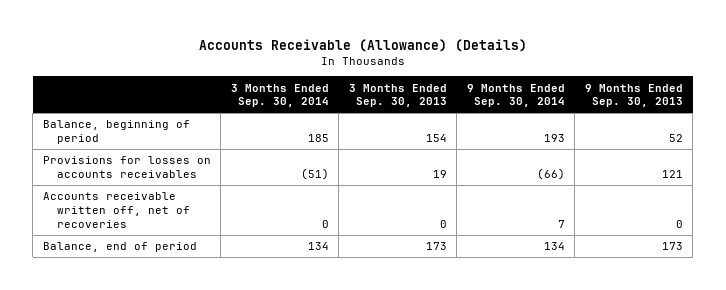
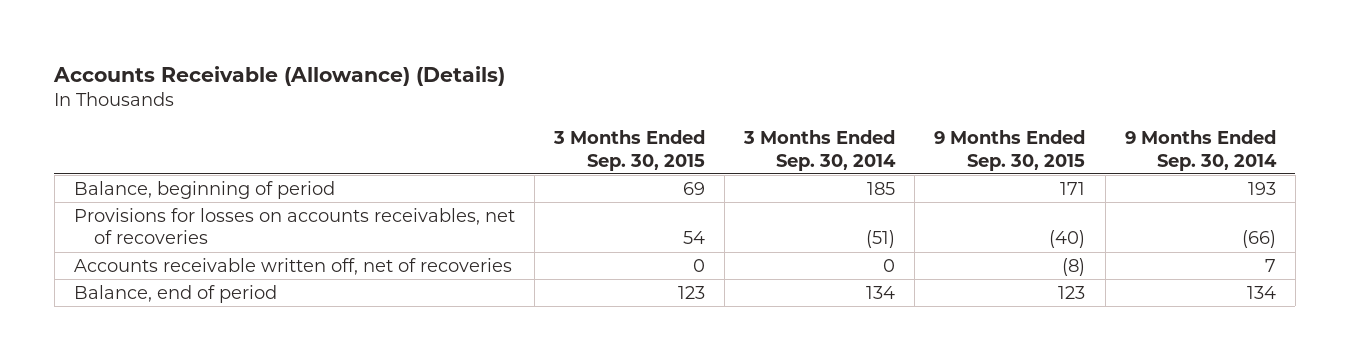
- | 3 Months Ended Sep. 30, 2014 | 3 Months Ended Sep. 30, 2013 | 9 Months Ended Sep. 30, 2014 | 9 Months Ended Sep. 30, 2013
+ | 3 Months Ended Sep. 30, 2015 | 3 Months Ended Sep. 30, 2014 | 9 Months Ended Sep. 30, 2015 | 9 Months Ended Sep. 30, 2014
- Provisions for losses on accounts receivables | (51) | 19 | (66) | 121
+ Provisions for losses on accounts receivables, net of recoveries | 54 | (51) | (40) | (66)

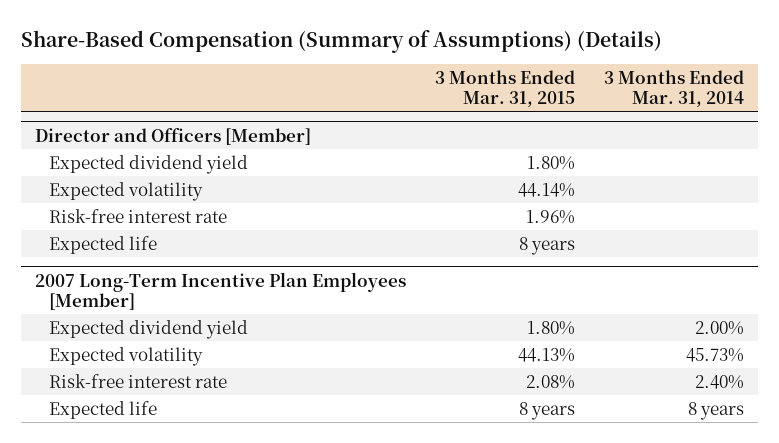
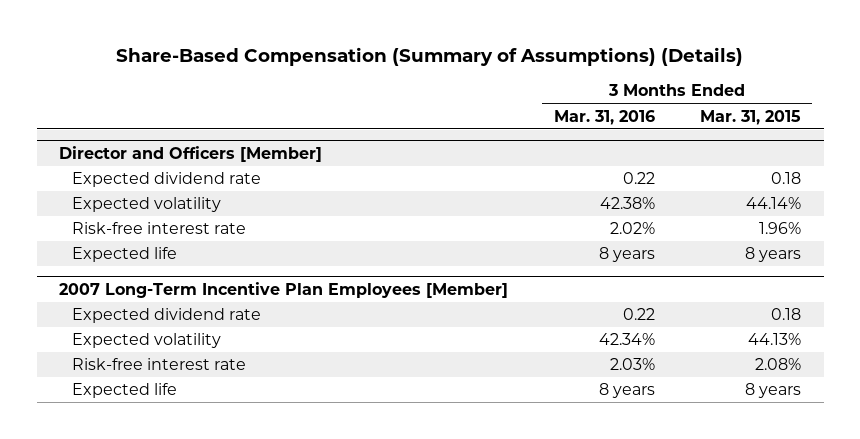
- | 3 Months Ended Mar. 31, 2015 | 3 Months Ended Mar. 31, 2014
+ | 3 Months Ended Mar. 31, 2016 | 3 Months Ended Mar. 31, 2015
@ Director and Officers [Member]
- Expected dividend yield | 1.80% |
+ Expected dividend rate | 0.22 | 0.18
@ 2007 Long-Term Incentive Plan Employees [Member]
- Expected dividend yield | 1.80% | 2.00%
+ Expected dividend rate | 0.22 | 0.18

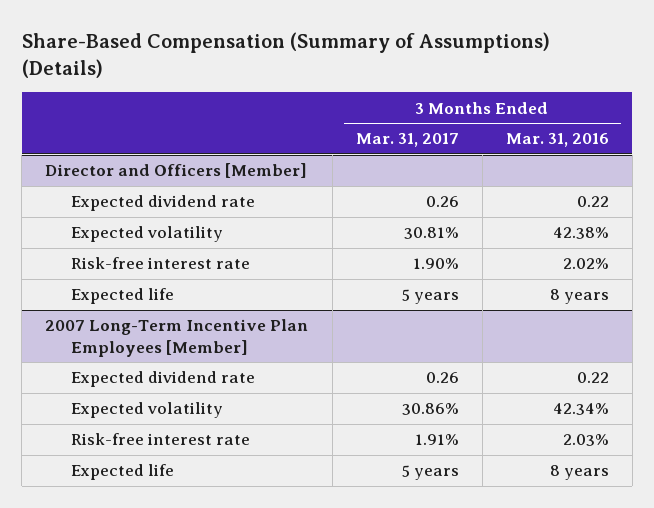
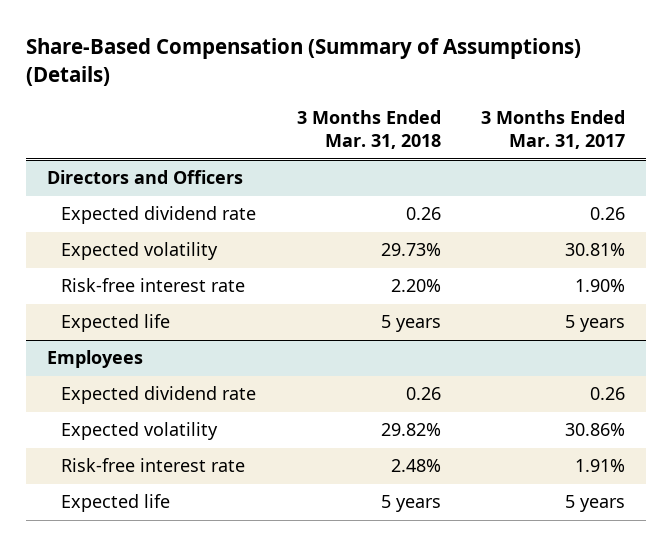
- | 3 Months Ended Mar. 31, 2017 | 3 Months Ended Mar. 31, 2016
+ | 3 Months Ended Mar. 31, 2018 | 3 Months Ended Mar. 31, 2017
- Director and Officers [Member]
+ Directors and Officers
- 2007 Long-Term Incentive Plan Employees [Member]
+ Employees

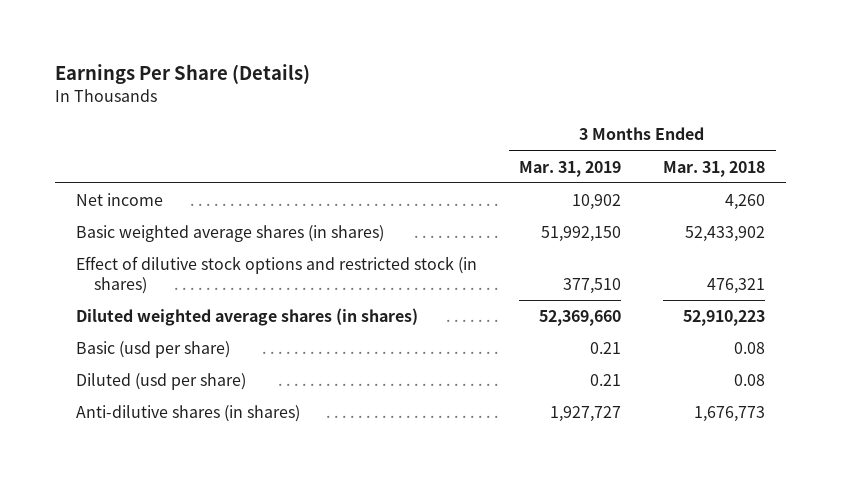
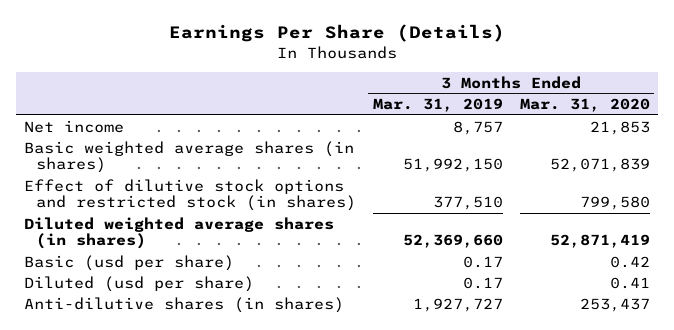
- | 3 Months Ended Mar. 31, 2019 | 3 Months Ended Mar. 31, 2018
+ | 3 Months Ended Mar. 31, 2019 | 3 Months Ended Mar. 31, 2020
- Net income | 10,902 | 4,260
+ Net income | 8,757 | 21,853
- Basic (usd per share) | 0.21 | 0.08
- Diluted (usd per share) | 0.21 | 0.08
+ Basic (usd per share) | 0.17 | 0.42
+ Diluted (usd per share) | 0.17 | 0.41

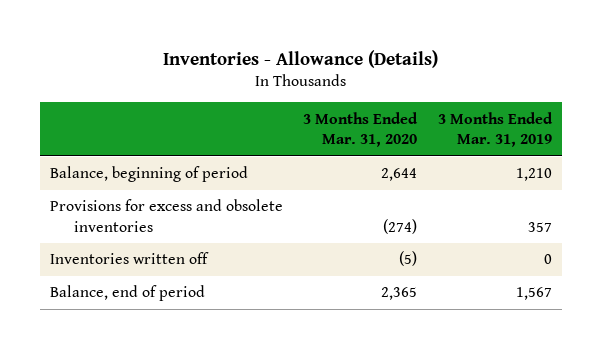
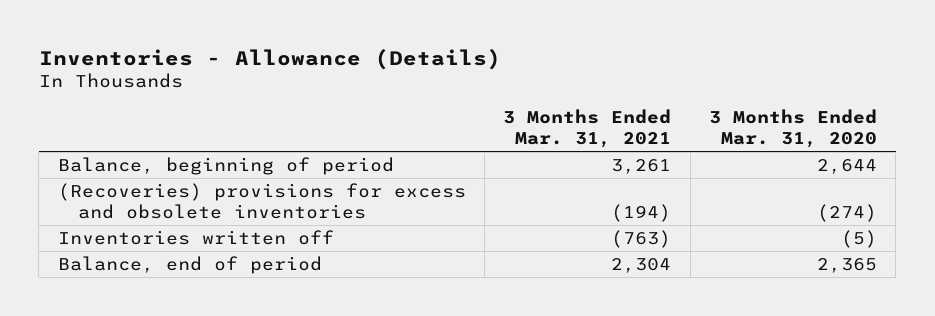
- | 3 Months Ended Mar. 31, 2020 | 3 Months Ended Mar. 31, 2019
+ | 3 Months Ended Mar. 31, 2021 | 3 Months Ended Mar. 31, 2020
- Provisions for excess and obsolete inventories | (274) | 357
+ (Recoveries) provisions for excess and obsolete inventories | (194) | (274)

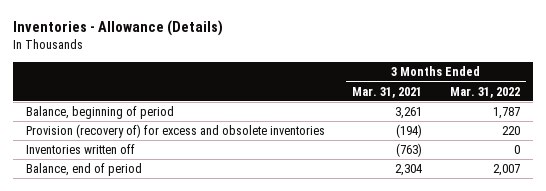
- | 3 Months Ended Mar. 31, 2021 | 3 Months Ended Mar. 31, 2020
+ | 3 Months Ended Mar. 31, 2021 | 3 Months Ended Mar. 31, 2022
- (Recoveries) provisions for excess and obsolete inventories | (194) | (274)
+ Provision (recovery of) for excess and obsolete inventories | (194) | 220

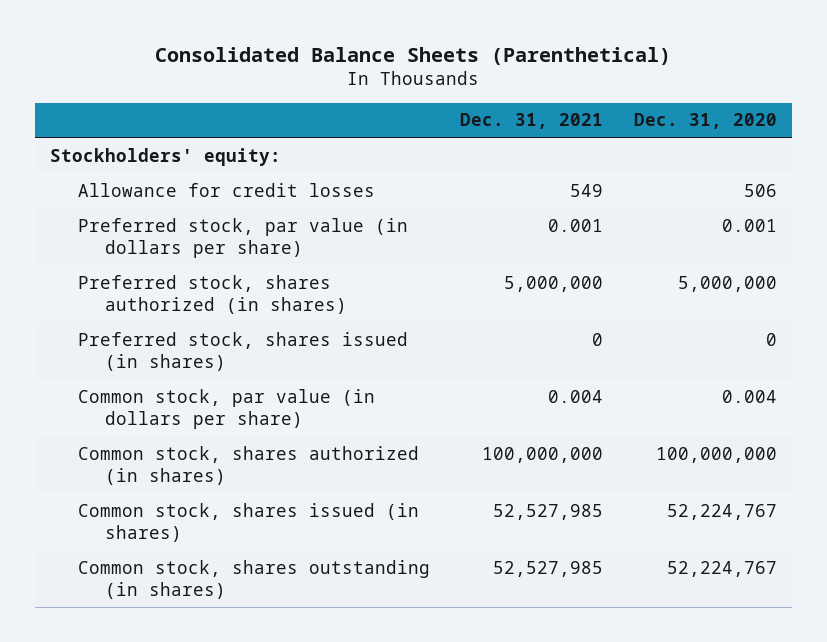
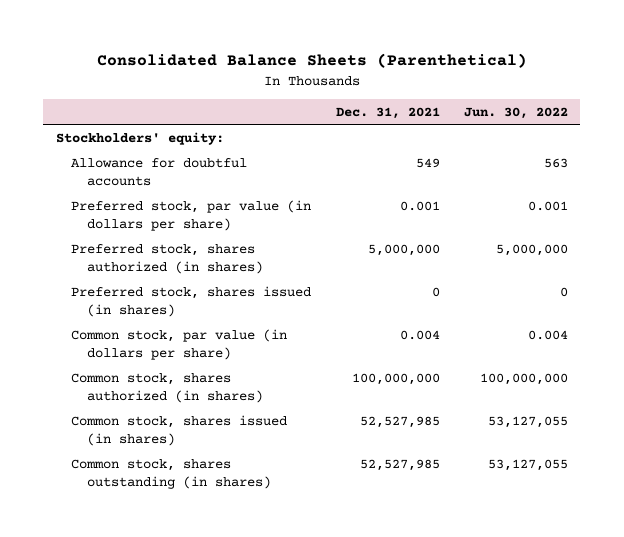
- | Dec. 31, 2021 | Dec. 31, 2020
+ | Dec. 31, 2021 | Jun. 30, 2022
- Allowance for credit losses | 549 | 506
+ Allowance for doubtful accounts | 549 | 563

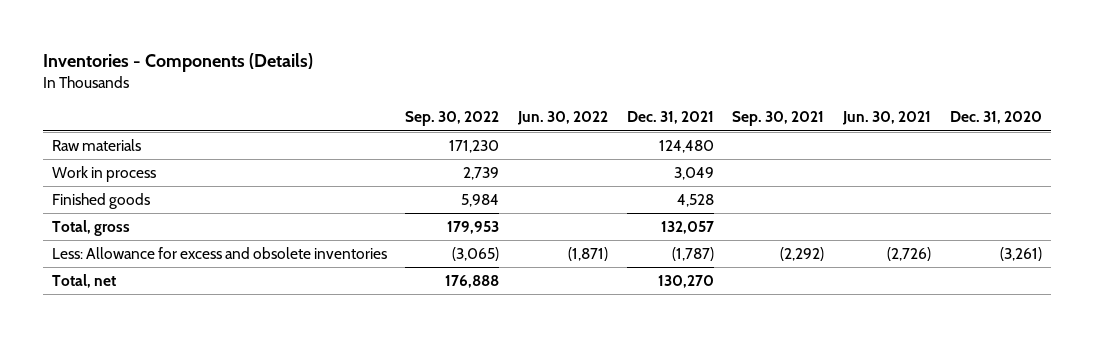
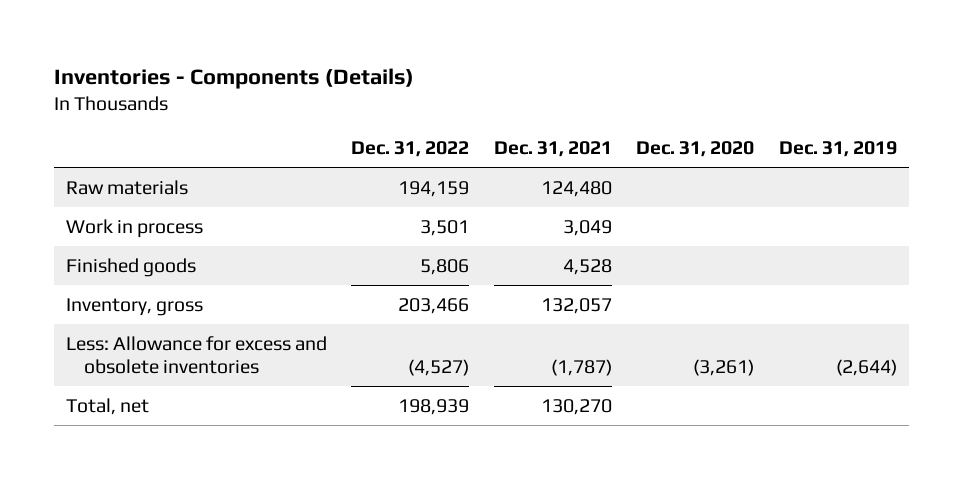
- | Sep. 30, 2022 | Jun. 30, 2022 | Dec. 31, 2021 | Sep. 30, 2021 | Jun. 30, 2021 | Dec. 31, 2020
+ | Dec. 31, 2022 | Dec. 31, 2021 | Dec. 31, 2020 | Dec. 31, 2019
- Total, gross | 179,953 | | 132,057 | | |
+ Inventory, gross | 203,466 | 132,057 | |

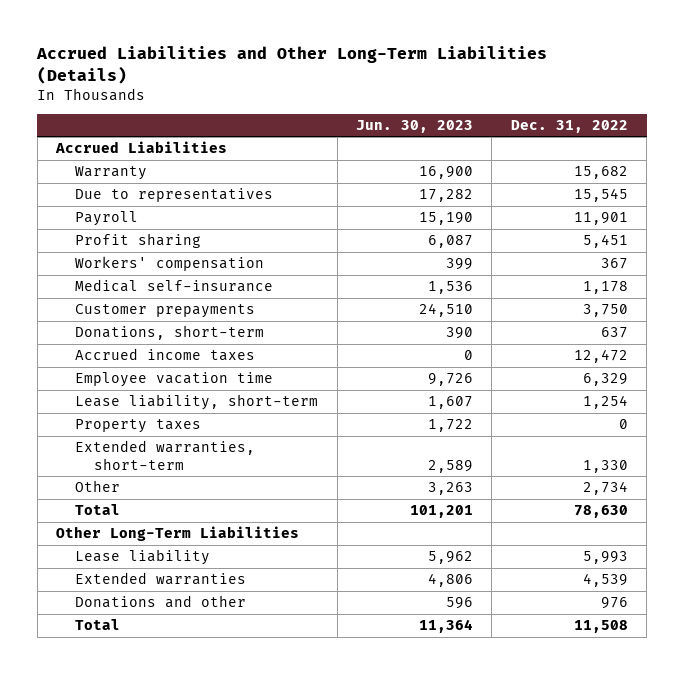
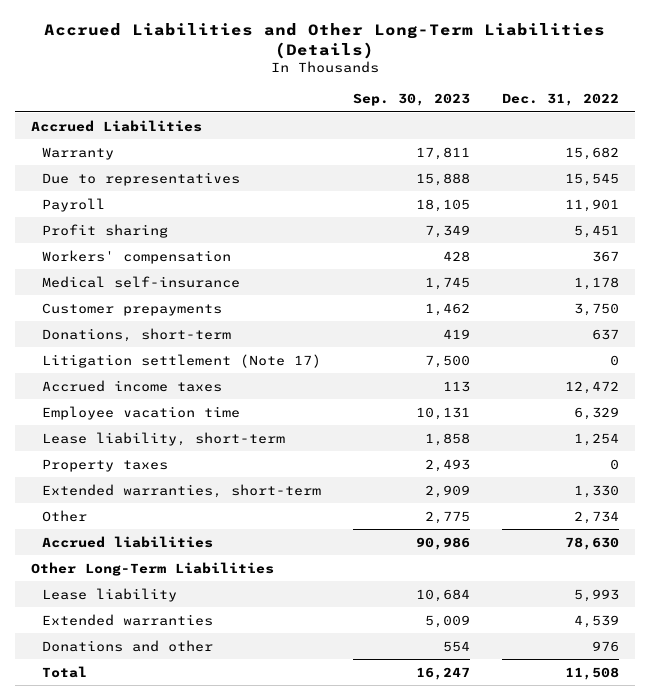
- | Jun. 30, 2023 | Dec. 31, 2022
+ | Sep. 30, 2023 | Dec. 31, 2022
+ Litigation settlement (Note 17) | 7,500 | 0
- Total | 101,201 | 78,630
+ Accrued liabilities | 90,986 | 78,630

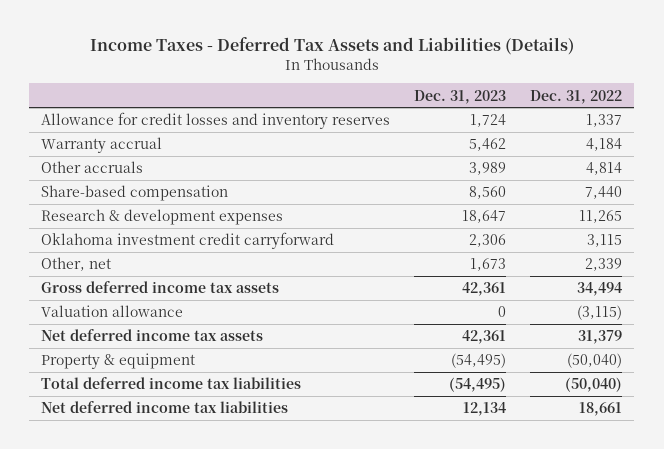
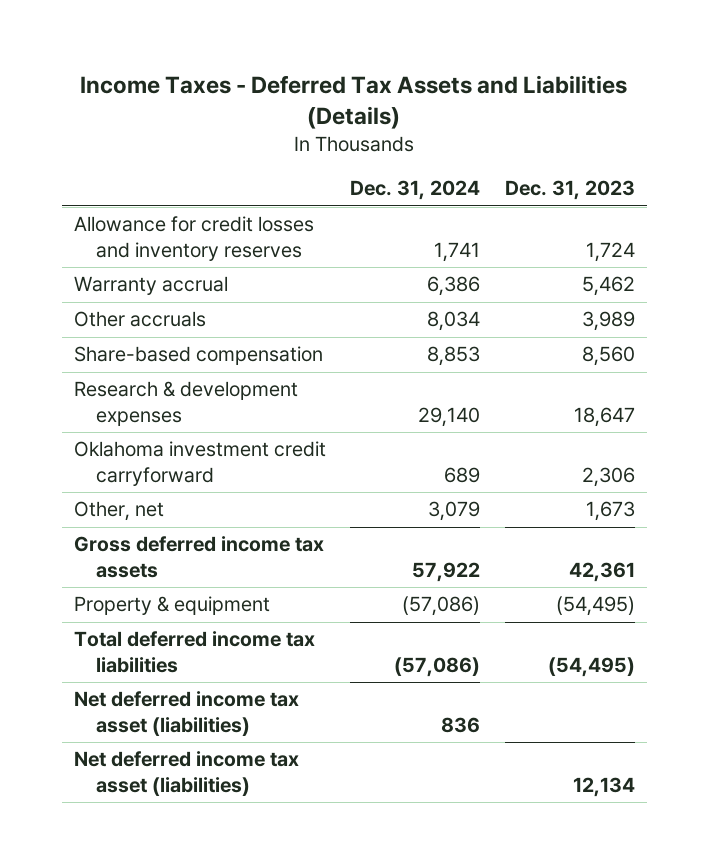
- | Dec. 31, 2023 | Dec. 31, 2022
+ | Dec. 31, 2024 | Dec. 31, 2023
- Valuation allowance | 0 | (3,115)
- Net deferred income tax assets | 42,361 | 31,379
- Net deferred income tax liabilities | 12,134 | 18,661
+ Net deferred income tax asset (liabilities) | 836 |
+ Net deferred income tax asset (liabilities) | | 12,134

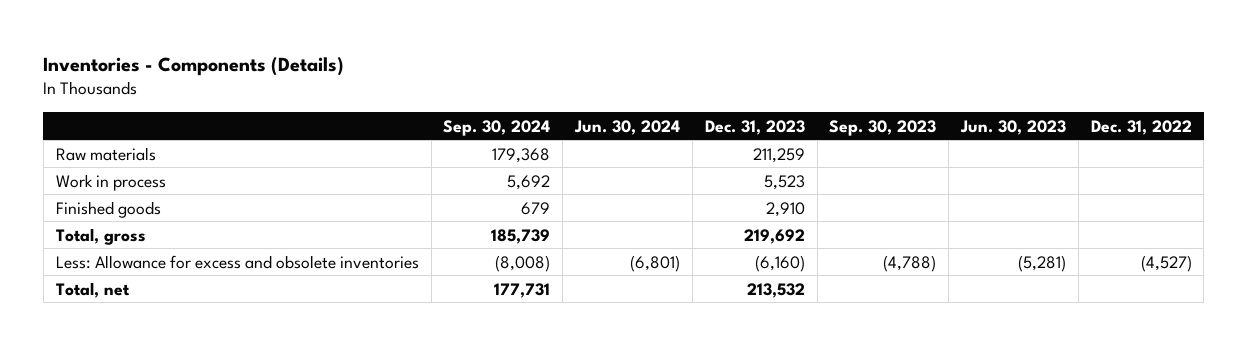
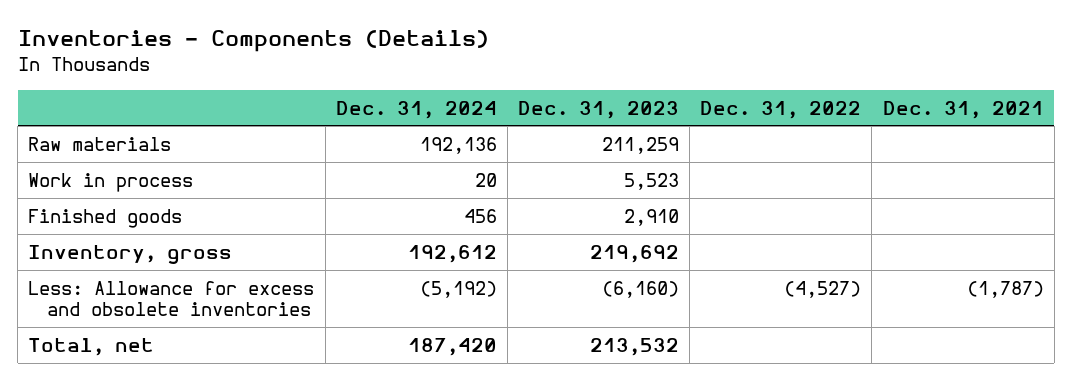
- | Sep. 30, 2024 | Jun. 30, 2024 | Dec. 31, 2023 | Sep. 30, 2023 | Jun. 30, 2023 | Dec. 31, 2022
+ | Dec. 31, 2024 | Dec. 31, 2023 | Dec. 31, 2022 | Dec. 31, 2021
- Total, gross | 185,739 | | 219,692 | | |
+ Inventory, gross | 192,612 | 219,692 | |

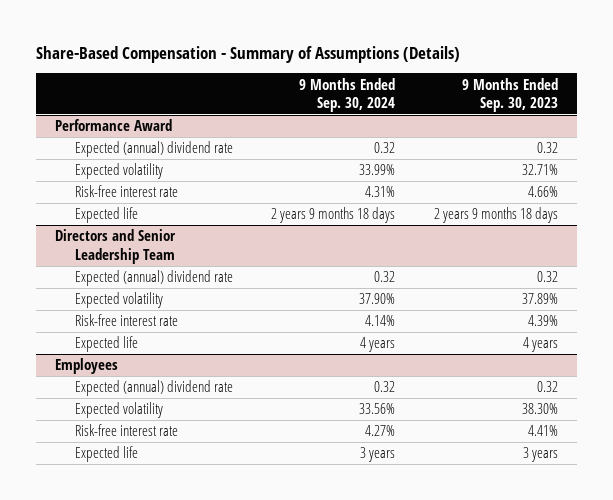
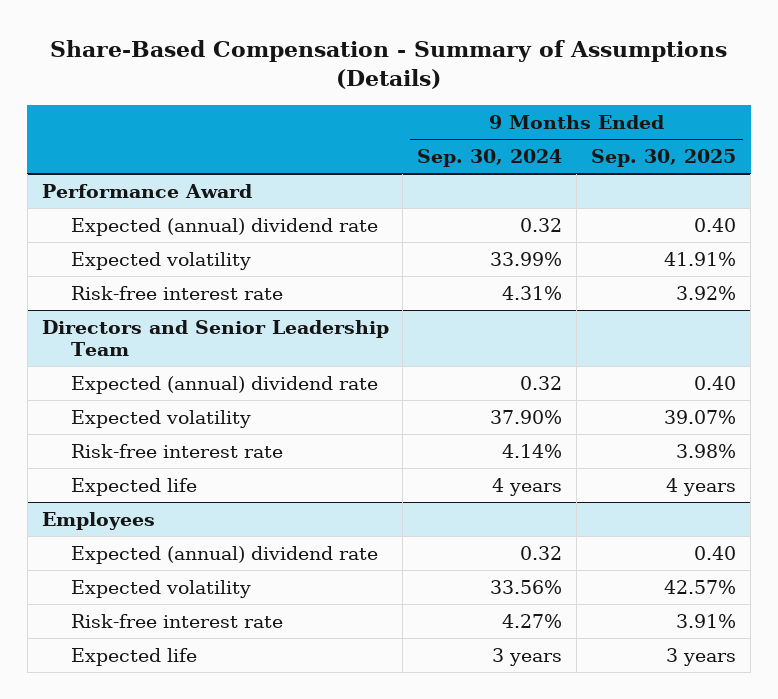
- | 9 Months Ended Sep. 30, 2024 | 9 Months Ended Sep. 30, 2023
+ | 9 Months Ended Sep. 30, 2024 | 9 Months Ended Sep. 30, 2025
@ Performance Award
- Expected life | 2 years 9 months 18 days | 2 years 9 months 18 days

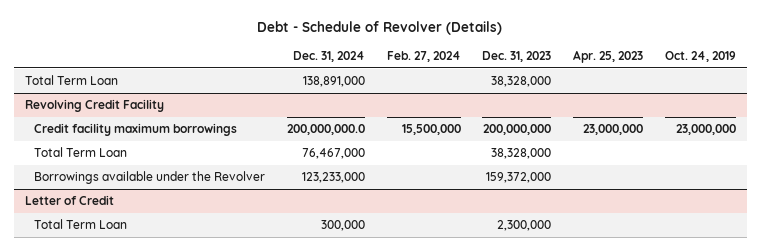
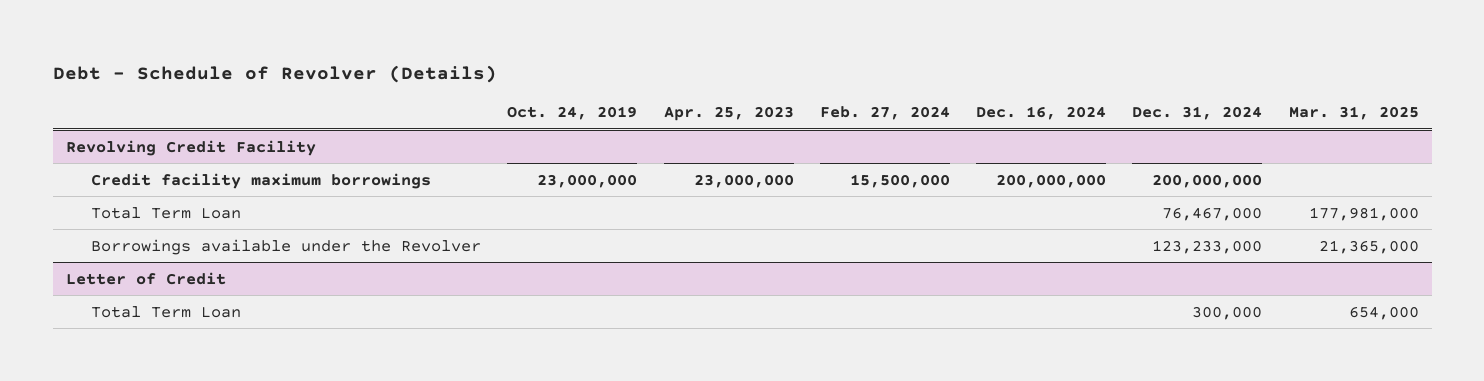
- | Dec. 31, 2024 | Feb. 27, 2024 | Dec. 31, 2023 | Apr. 25, 2023 | Oct. 24, 2019
+ | Oct. 24, 2019 | Apr. 25, 2023 | Feb. 27, 2024 | Dec. 16, 2024 | Dec. 31, 2024 | Mar. 31, 2025
- Total Term Loan | 138,891,000 | | 38,328,000 | |
@ Revolving Credit Facility
- Credit facility maximum borrowings | 200,000,000.0 | 15,500,000 | 200,000,000 | 23,000,000 | 23,000,000
+ Credit facility maximum borrowings | 23,000,000 | 23,000,000 | 15,500,000 | 200,000,000 | 200,000,000 |

